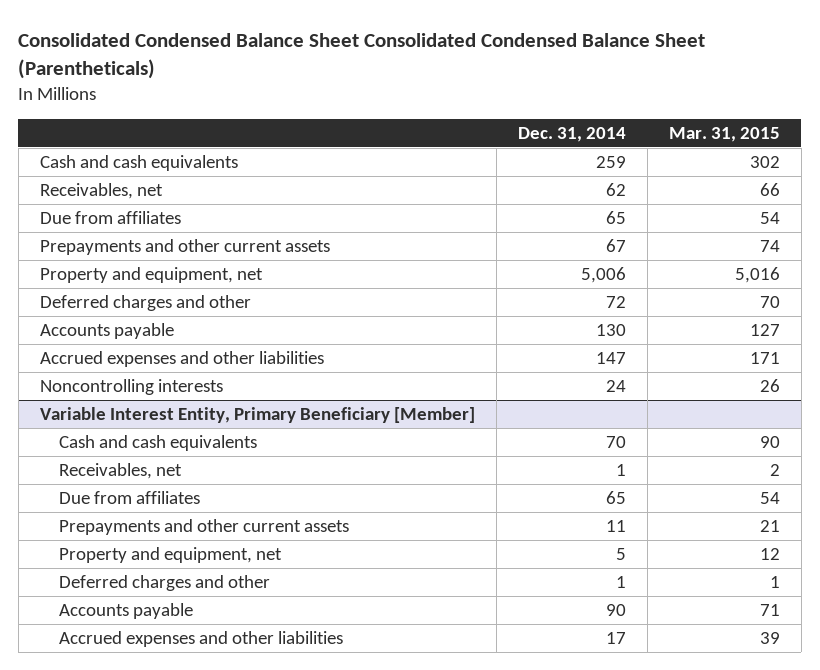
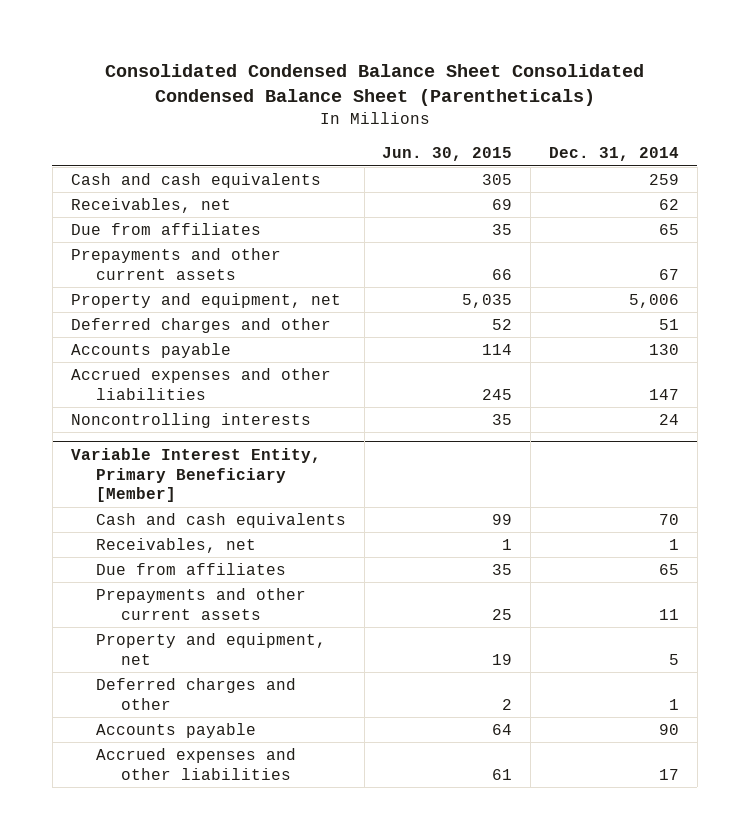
- | Dec. 31, 2014 | Mar. 31, 2015
+ | Jun. 30, 2015 | Dec. 31, 2014
- Deferred charges and other | 72 | 70
+ Deferred charges and other | 52 | 51

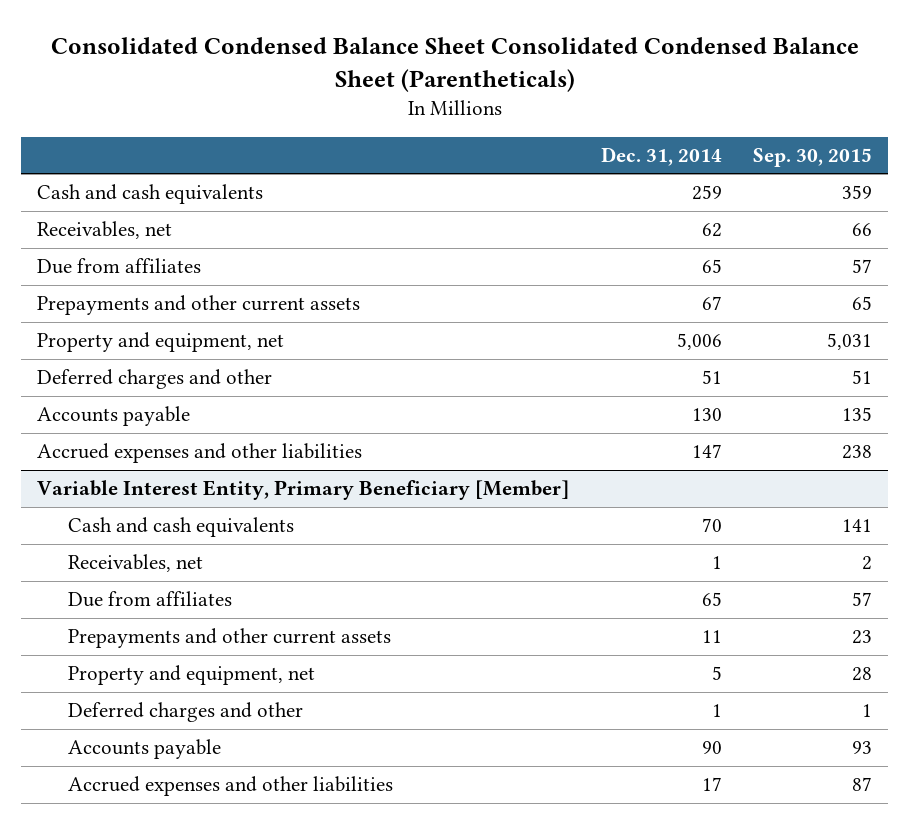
- | Jun. 30, 2015 | Dec. 31, 2014
+ | Dec. 31, 2014 | Sep. 30, 2015
- Noncontrolling interests | 35 | 24

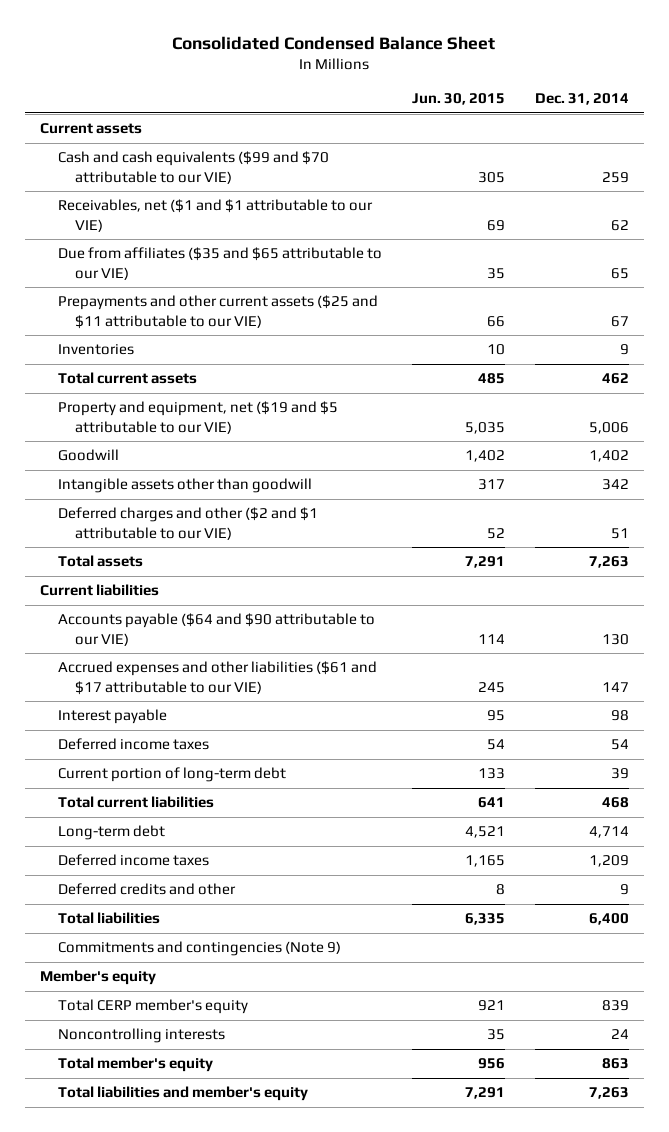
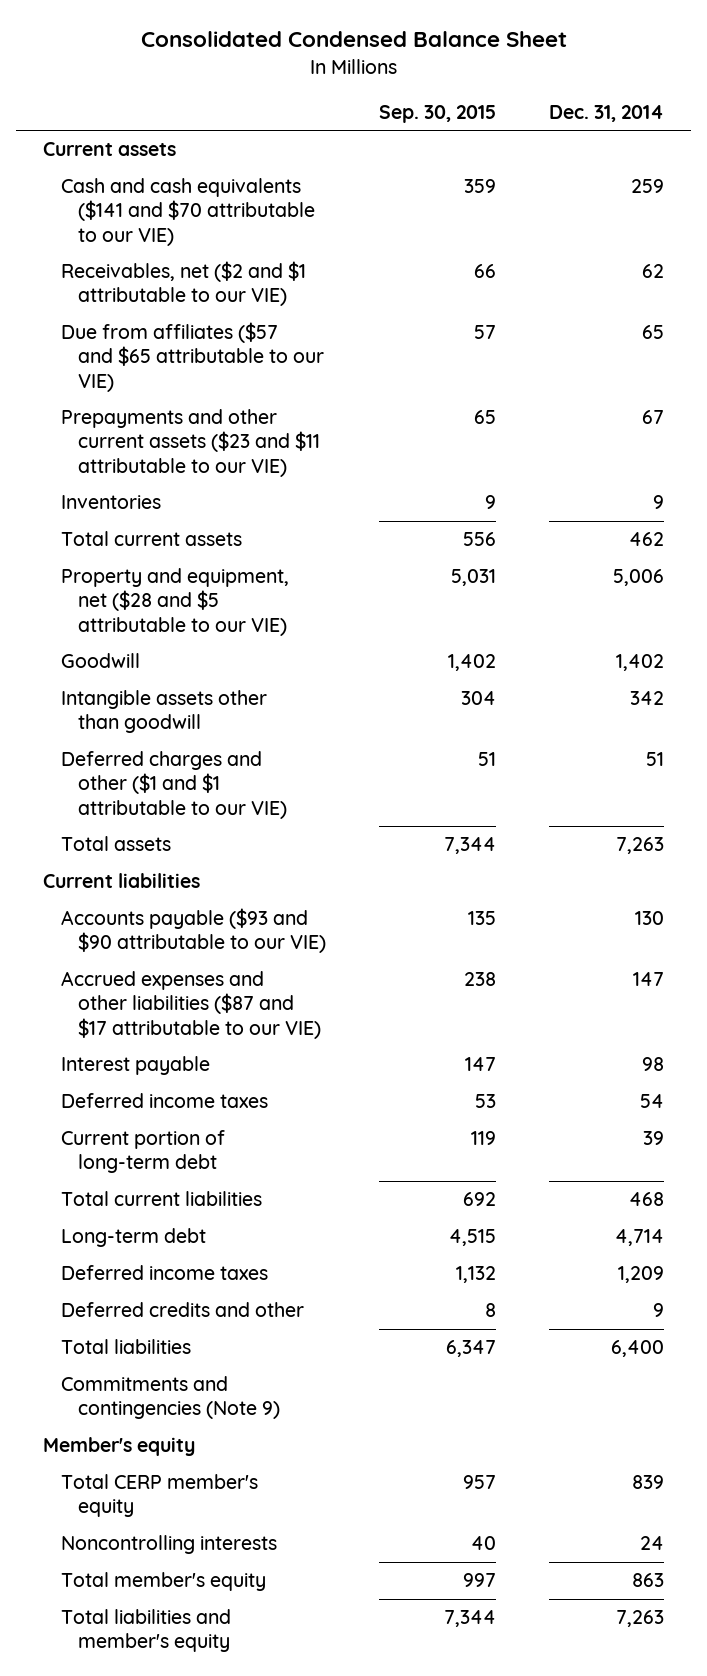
- | Jun. 30, 2015 | Dec. 31, 2014
+ | Sep. 30, 2015 | Dec. 31, 2014
- Cash and cash equivalents ($99 and $70 attributable to our VIE) | 305 | 259
- Receivables, net ($1 and $1 attributable to our VIE) | 69 | 62
- Due from affiliates ($35 and $65 attributable to our VIE) | 35 | 65
- Prepayments and other current assets ($25 and $11 attributable to our VIE) | 66 | 67
+ Cash and cash equivalents ($141 and $70 attributable to our VIE) | 359 | 259
+ Receivables, net ($2 and $1 attributable to our VIE) | 66 | 62
+ Due from affiliates ($57 and $65 attributable to our VIE) | 57 | 65
+ Prepayments and other current assets ($23 and $11 attributable to our VIE) | 65 | 67
- Property and equipment, net ($19 and $5 attributable to our VIE) | 5,035 | 5,006
+ Property and equipment, net ($28 and $5 attributable to our VIE) | 5,031 | 5,006
- Deferred charges and other ($2 and $1 attributable to our VIE) | 52 | 51
+ Deferred charges and other ($1 and $1 attributable to our VIE) | 51 | 51
- Accounts payable ($64 and $90 attributable to our VIE) | 114 | 130
- Accrued expenses and other liabilities ($61 and $17 attributable to our VIE) | 245 | 147
+ Accounts payable ($93 and $90 attributable to our VIE) | 135 | 130
+ Accrued expenses and other liabilities ($87 and $17 attributable to our VIE) | 238 | 147

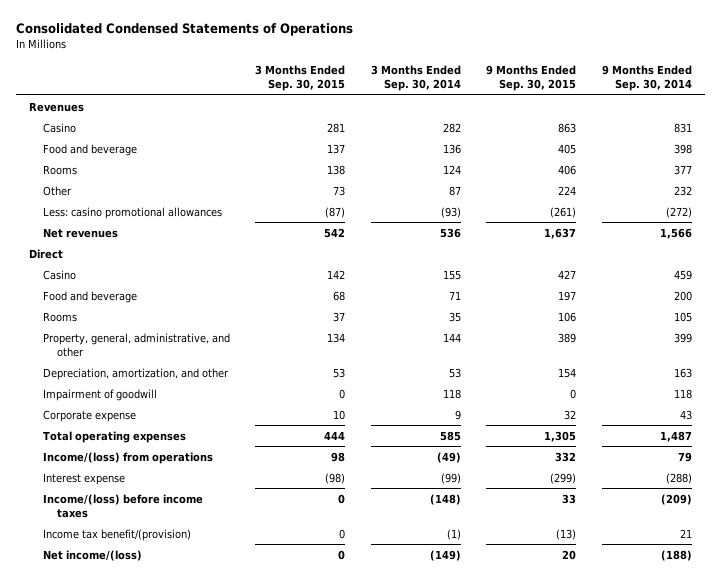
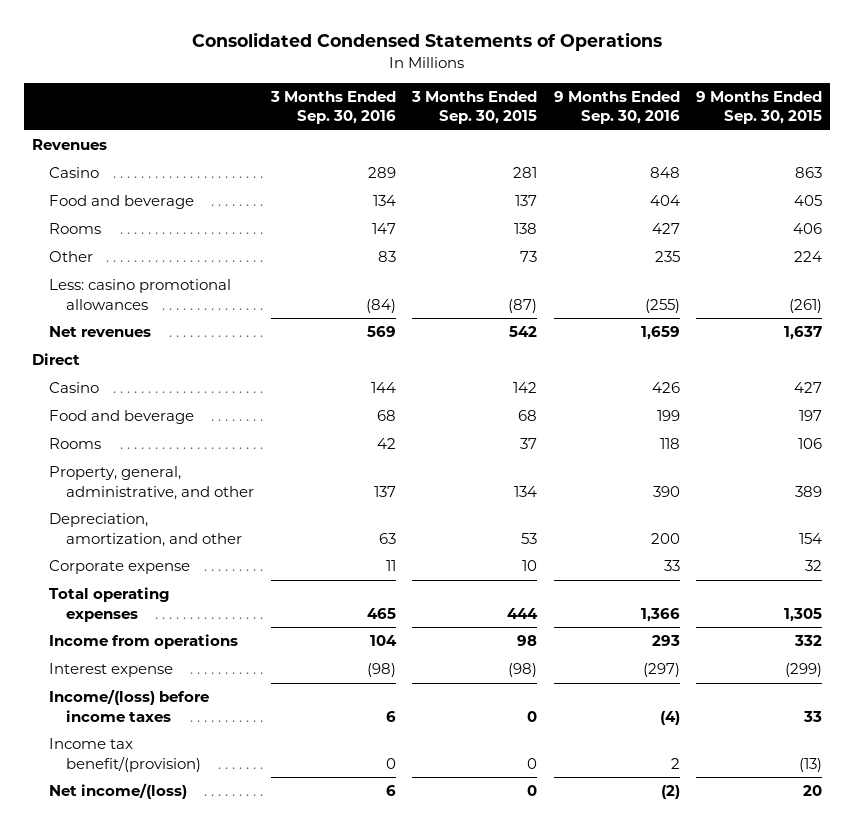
- | 3 Months Ended Sep. 30, 2015 | 3 Months Ended Sep. 30, 2014 | 9 Months Ended Sep. 30, 2015 | 9 Months Ended Sep. 30, 2014
+ | 3 Months Ended Sep. 30, 2016 | 3 Months Ended Sep. 30, 2015 | 9 Months Ended Sep. 30, 2016 | 9 Months Ended Sep. 30, 2015
- Impairment of goodwill | 0 | 118 | 0 | 118
- Income/(loss) from operations | 98 | (49) | 332 | 79
+ Income from operations | 104 | 98 | 293 | 332

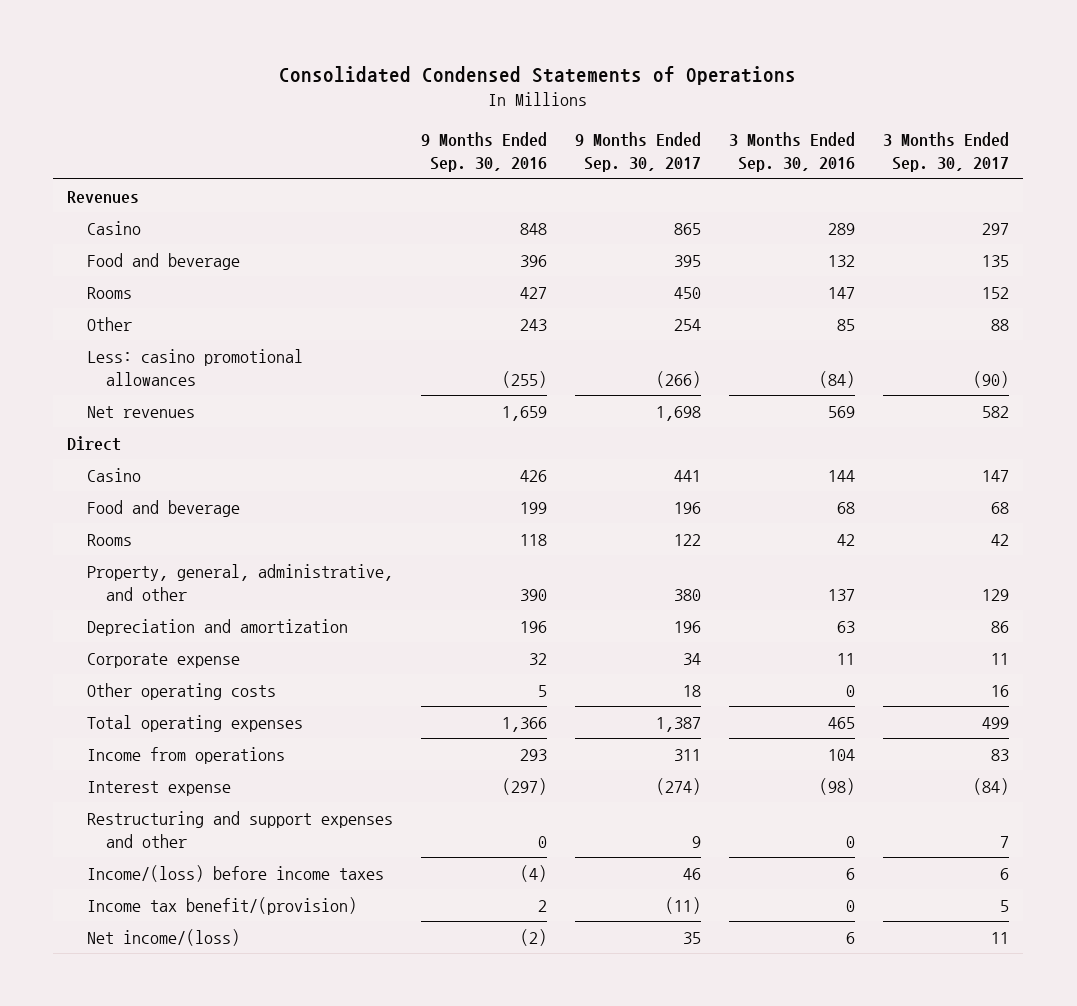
- | 3 Months Ended Sep. 30, 2016 | 3 Months Ended Sep. 30, 2015 | 9 Months Ended Sep. 30, 2016 | 9 Months Ended Sep. 30, 2015
+ | 9 Months Ended Sep. 30, 2016 | 9 Months Ended Sep. 30, 2017 | 3 Months Ended Sep. 30, 2016 | 3 Months Ended Sep. 30, 2017
- Food and beverage | 134 | 137 | 404 | 405
+ Food and beverage | 396 | 395 | 132 | 135
- Other | 83 | 73 | 235 | 224
+ Other | 243 | 254 | 85 | 88
- Depreciation, amortization, and other | 63 | 53 | 200 | 154
- Corporate expense | 11 | 10 | 33 | 32
+ Depreciation and amortization | 196 | 196 | 63 | 86
+ Corporate expense | 32 | 34 | 11 | 11
+ Other operating costs | 5 | 18 | 0 | 16
+ Restructuring and support expenses and other | 0 | 9 | 0 | 7

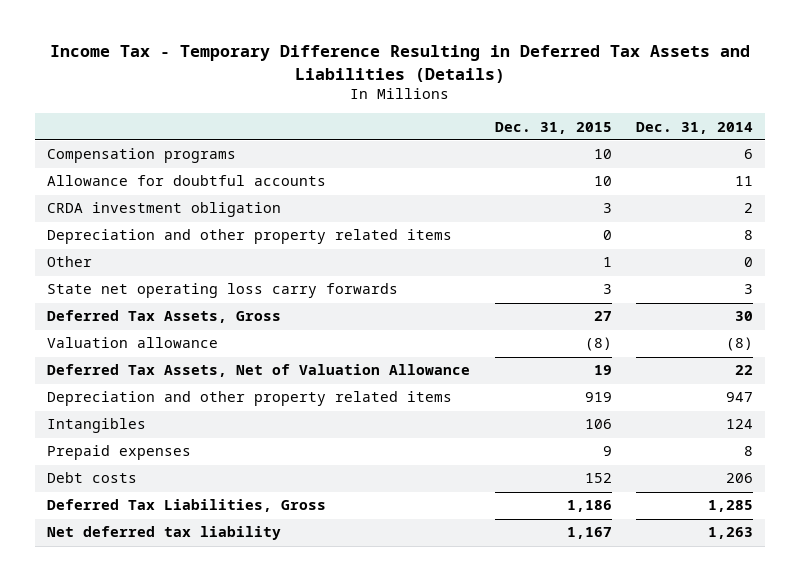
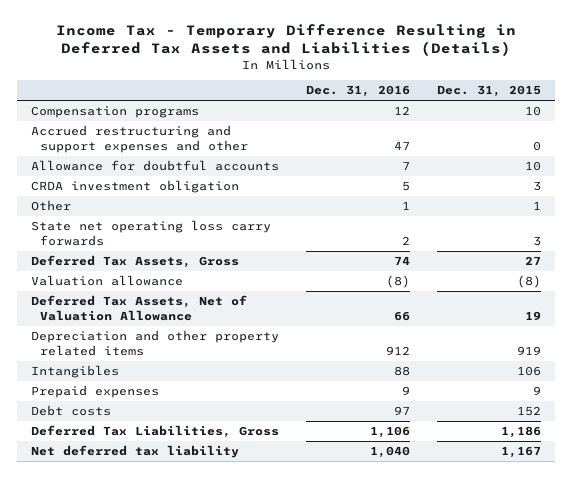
- | Dec. 31, 2015 | Dec. 31, 2014
+ | Dec. 31, 2016 | Dec. 31, 2015
+ Accrued restructuring and support expenses and other | 47 | 0
- Depreciation and other property related items | 0 | 8

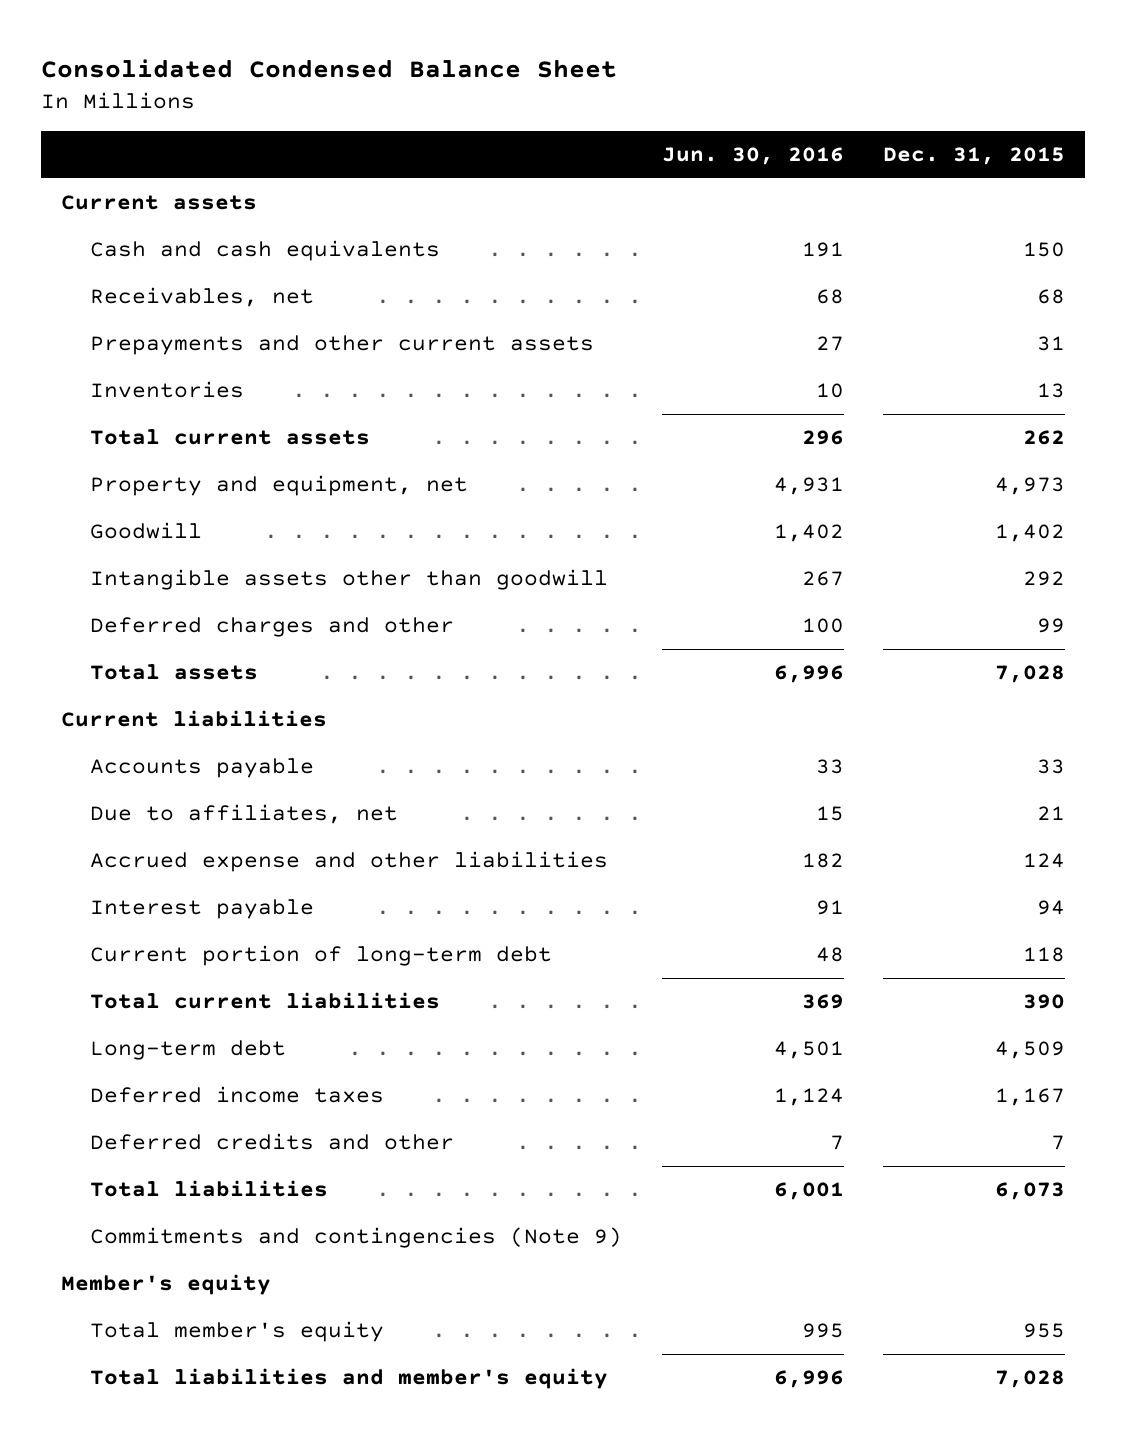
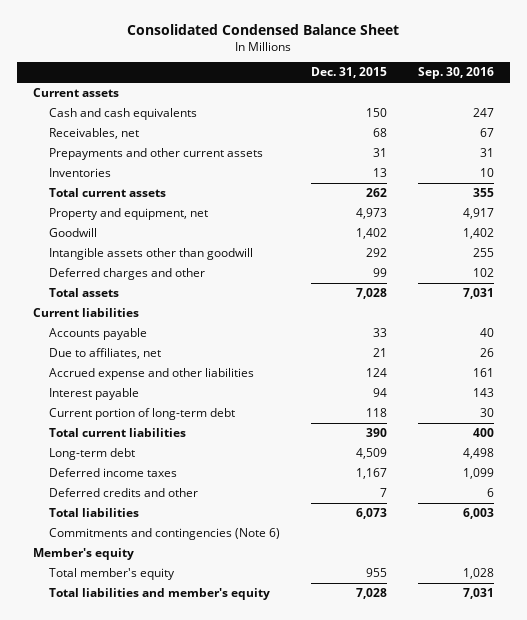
- | Jun. 30, 2016 | Dec. 31, 2015
+ | Dec. 31, 2015 | Sep. 30, 2016
- Commitments and contingencies (Note 9)
+ Commitments and contingencies (Note 6)

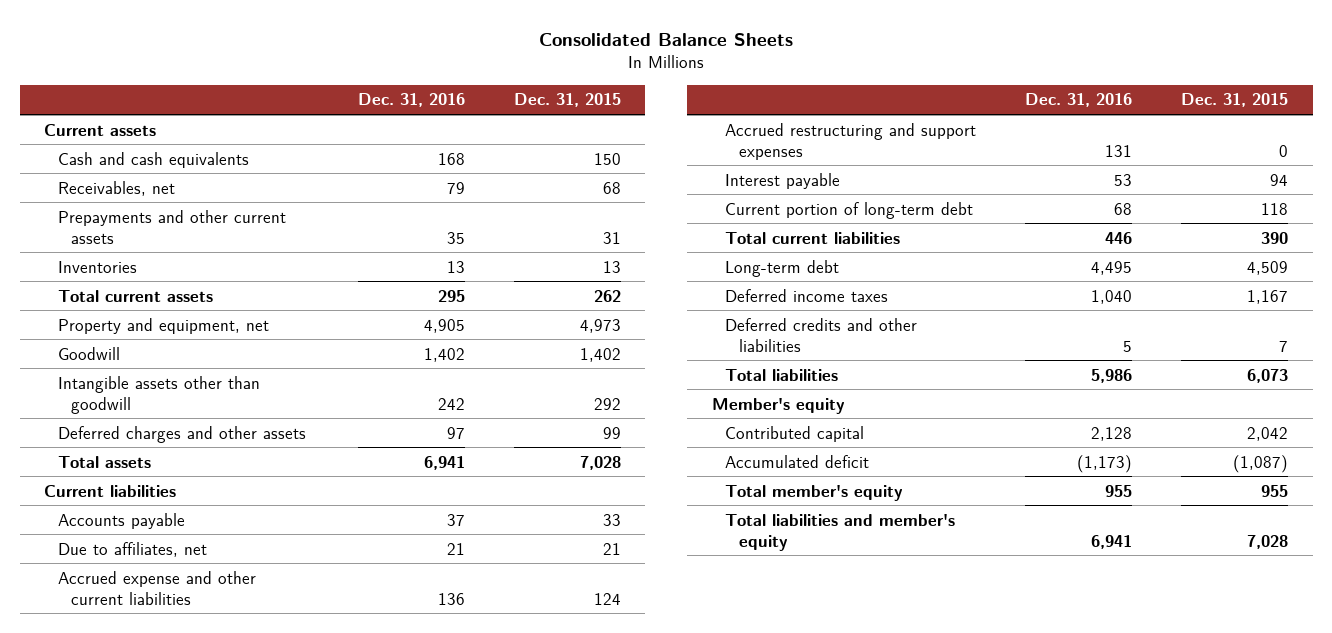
- Consolidated Condensed Balance Sheet
+ Consolidated Balance Sheets
- | Dec. 31, 2015 | Sep. 30, 2016
+ | Dec. 31, 2016 | Dec. 31, 2015
- Deferred charges and other | 99 | 102
+ Deferred charges and other assets | 97 | 99
- Accrued expense and other liabilities | 124 | 161
+ Accrued expense and other current liabilities | 136 | 124
+ Accrued restructuring and support expenses | 131 | 0
- Deferred credits and other | 7 | 6
+ Deferred credits and other liabilities | 5 | 7
- Commitments and contingencies (Note 6)
+ Contributed capital | 2,128 | 2,042
+ Accumulated deficit | (1,173) | (1,087)

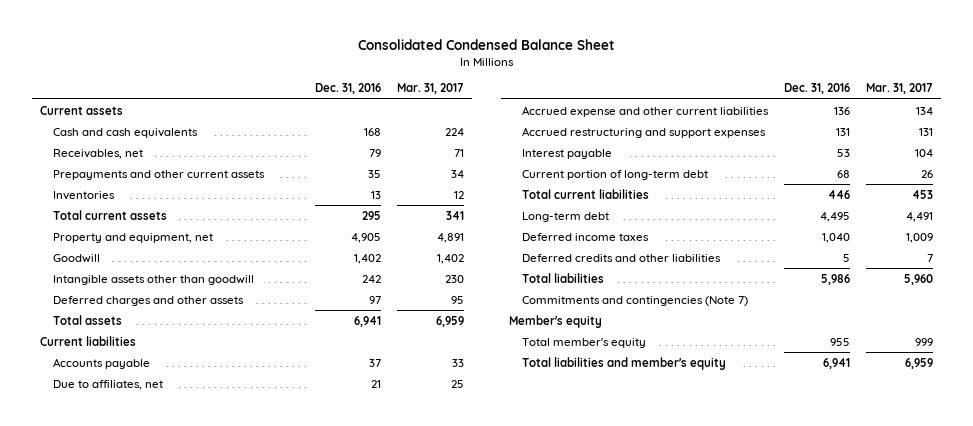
- Consolidated Balance Sheets
+ Consolidated Condensed Balance Sheet
- | Dec. 31, 2016 | Dec. 31, 2015
+ | Dec. 31, 2016 | Mar. 31, 2017
+ Commitments and contingencies (Note 7)
- Contributed capital | 2,128 | 2,042
- Accumulated deficit | (1,173) | (1,087)

